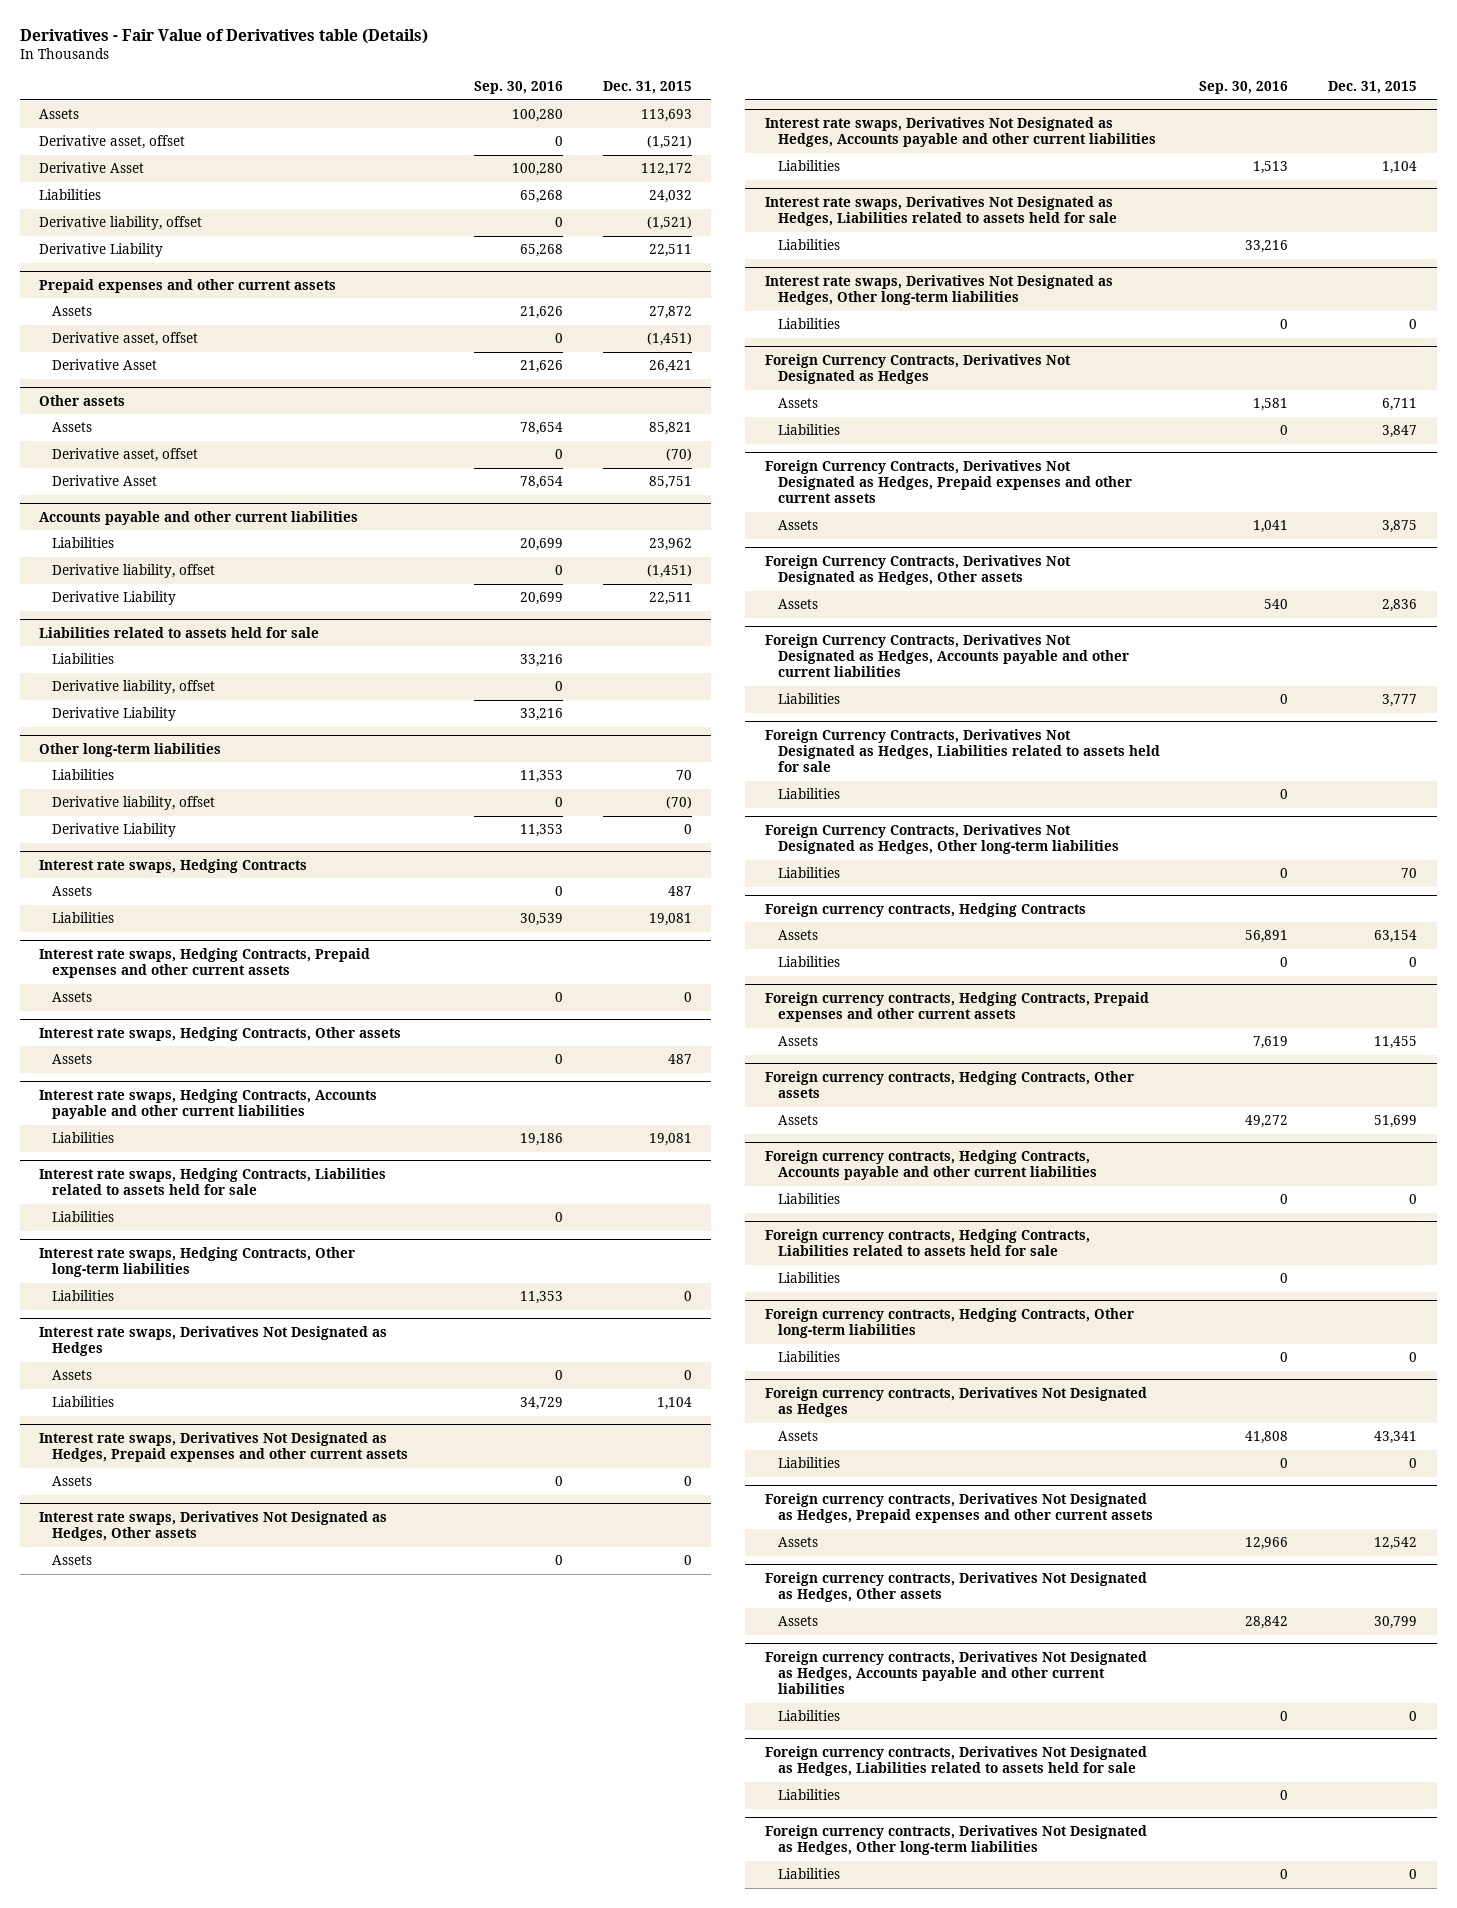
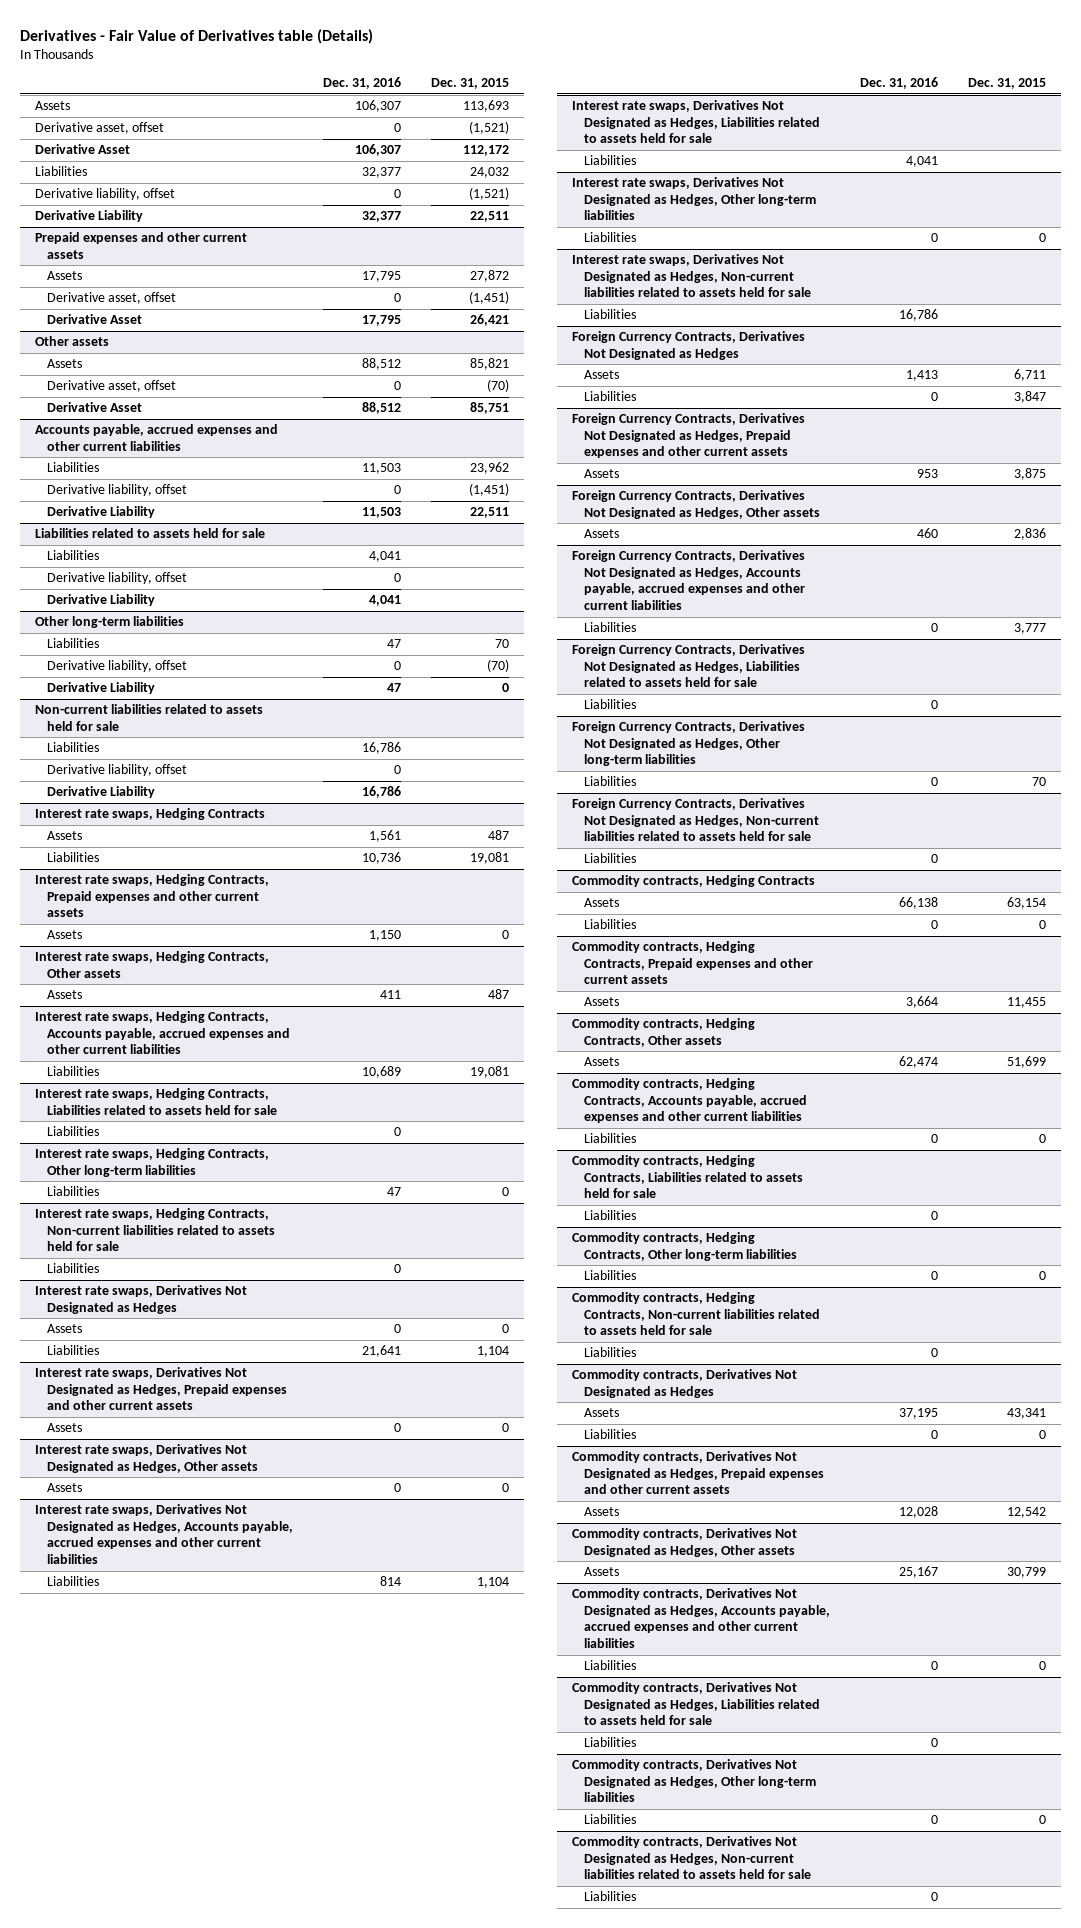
- | Sep. 30, 2016 | Dec. 31, 2015
+ | Dec. 31, 2016 | Dec. 31, 2015
- Accounts payable and other current liabilities
+ Accounts payable, accrued expenses and other current liabilities
+ Non-current liabilities related to assets held for sale
+ Liabilities | 16,786 |
+ Derivative liability, offset | 0 |
+ Derivative Liability | 16,786 |
- Interest rate swaps, Hedging Contracts, Accounts payable and other current liabilities
+ Interest rate swaps, Hedging Contracts, Accounts payable, accrued expenses and other current liabilities
+ Interest rate swaps, Hedging Contracts, Non-current liabilities related to assets held for sale
+ Liabilities | 0 |
- Interest rate swaps, Derivatives Not Designated as Hedges, Accounts payable and other current liabilities
+ Interest rate swaps, Derivatives Not Designated as Hedges, Accounts payable, accrued expenses and other current liabilities
+ Interest rate swaps, Derivatives Not Designated as Hedges, Non-current liabilities related to assets held for sale
+ Liabilities | 16,786 |
- Foreign Currency Contracts, Derivatives Not Designated as Hedges, Accounts payable and other current liabilities
+ Foreign Currency Contracts, Derivatives Not Designated as Hedges, Accounts payable, accrued expenses and other current liabilities
- Foreign currency contracts, Hedging Contracts
+ Foreign Currency Contracts, Derivatives Not Designated as Hedges, Non-current liabilities related to assets held for sale
+ Liabilities | 0 |
+ Commodity contracts, Hedging Contracts
- Foreign currency contracts, Hedging Contracts, Prepaid expenses and other current assets
+ Commodity contracts, Hedging Contracts, Prepaid expenses and other current assets
- Foreign currency contracts, Hedging Contracts, Other assets
+ Commodity contracts, Hedging Contracts, Other assets
- Foreign currency contracts, Hedging Contracts, Accounts payable and other current liabilities
+ Commodity contracts, Hedging Contracts, Accounts payable, accrued expenses and other current liabilities
- Foreign currency contracts, Hedging Contracts, Liabilities related to assets held for sale
+ Commodity contracts, Hedging Contracts, Liabilities related to assets held for sale
- Foreign currency contracts, Hedging Contracts, Other long-term liabilities
+ Commodity contracts, Hedging Contracts, Other long-term liabilities
- Foreign currency contracts, Derivatives Not Designated as Hedges
+ Commodity contracts, Hedging Contracts, Non-current liabilities related to assets held for sale
+ Liabilities | 0 |
+ Commodity contracts, Derivatives Not Designated as Hedges
- Foreign currency contracts, Derivatives Not Designated as Hedges, Prepaid expenses and other current assets
+ Commodity contracts, Derivatives Not Designated as Hedges, Prepaid expenses and other current assets
- Foreign currency contracts, Derivatives Not Designated as Hedges, Other assets
+ Commodity contracts, Derivatives Not Designated as Hedges, Other assets
- Foreign currency contracts, Derivatives Not Designated as Hedges, Accounts payable and other current liabilities
+ Commodity contracts, Derivatives Not Designated as Hedges, Accounts payable, accrued expenses and other current liabilities
- Foreign currency contracts, Derivatives Not Designated as Hedges, Liabilities related to assets held for sale
+ Commodity contracts, Derivatives Not Designated as Hedges, Liabilities related to assets held for sale
- Foreign currency contracts, Derivatives Not Designated as Hedges, Other long-term liabilities
+ Commodity contracts, Derivatives Not Designated as Hedges, Other long-term liabilities
+ Commodity contracts, Derivatives Not Designated as Hedges, Non-current liabilities related to assets held for sale
+ Liabilities | 0 |

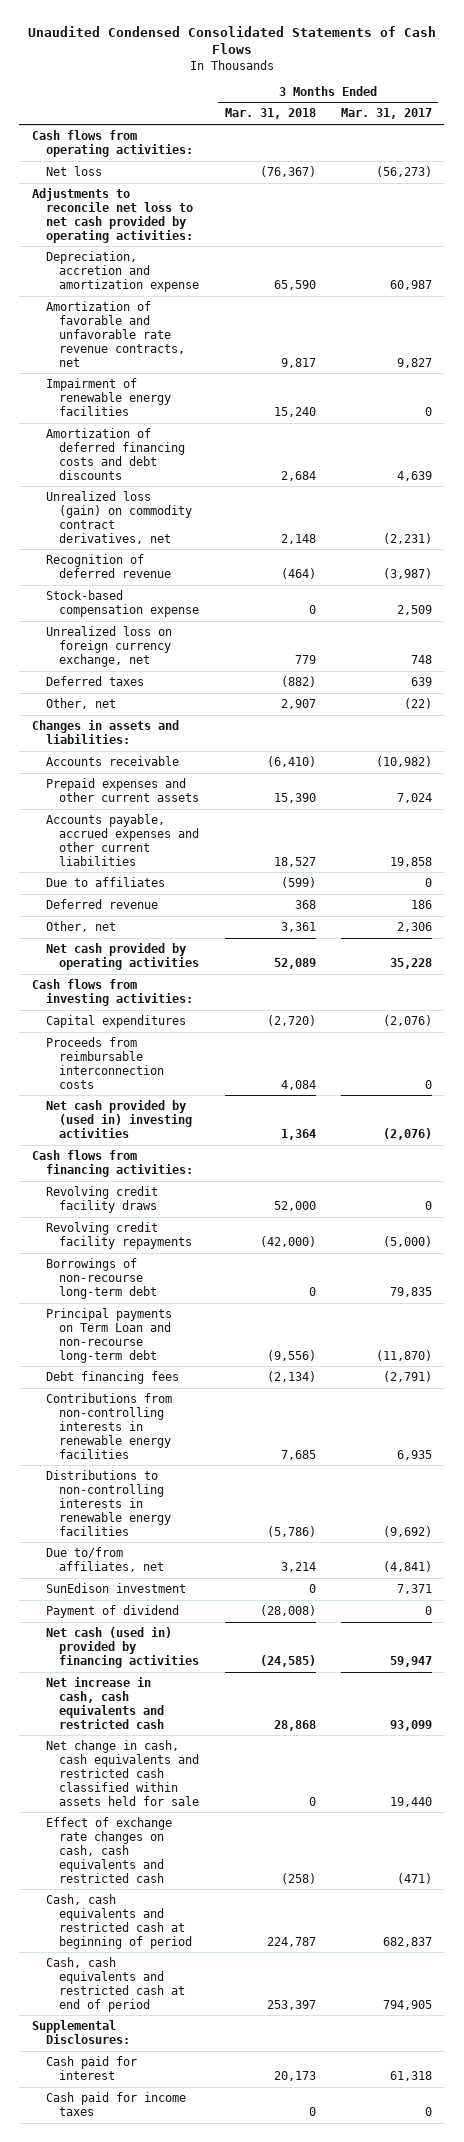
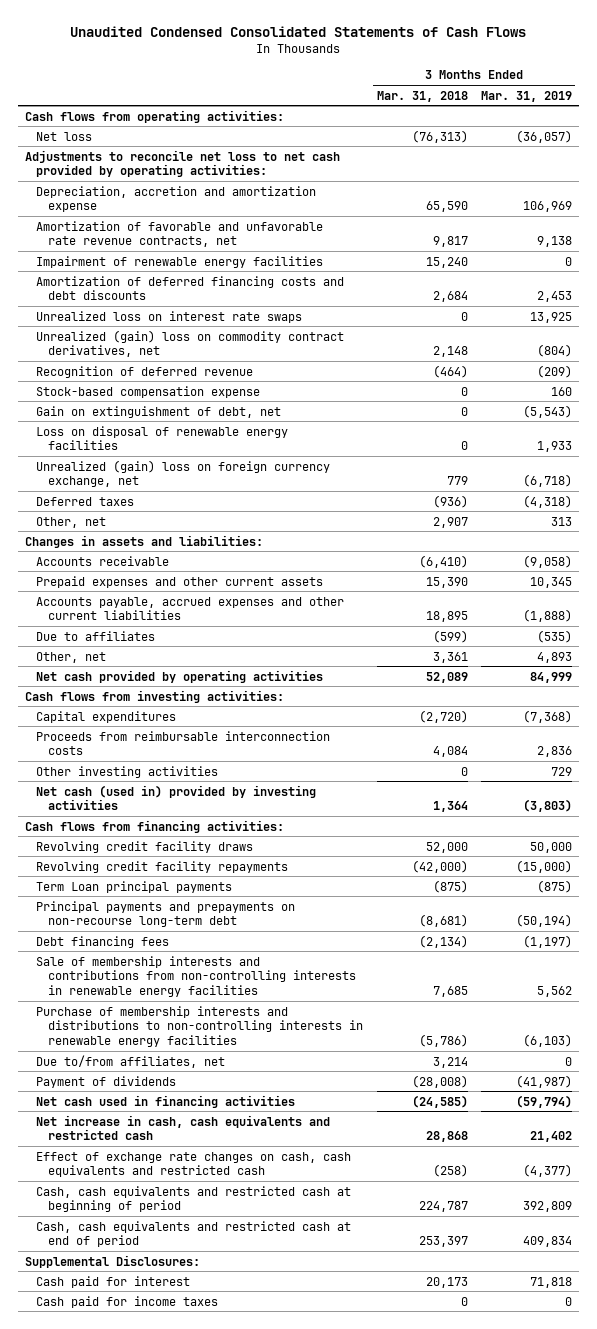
- | 3 Months Ended Mar. 31, 2018 | 3 Months Ended Mar. 31, 2017
+ | 3 Months Ended Mar. 31, 2018 | 3 Months Ended Mar. 31, 2019
- Net loss | (76,367) | (56,273)
+ Net loss | (76,313) | (36,057)
- Unrealized loss (gain) on commodity contract derivatives, net | 2,148 | (2,231)
+ Unrealized loss on interest rate swaps | 0 | 13,925
+ Unrealized (gain) loss on commodity contract derivatives, net | 2,148 | (804)
- Unrealized loss on foreign currency exchange, net | 779 | 748
- Deferred taxes | (882) | 639
+ Gain on extinguishment of debt, net | 0 | (5,543)
+ Loss on disposal of renewable energy facilities | 0 | 1,933
+ Unrealized (gain) loss on foreign currency exchange, net | 779 | (6,718)
+ Deferred taxes | (936) | (4,318)
- Accounts payable, accrued expenses and other current liabilities | 18,527 | 19,858
+ Accounts payable, accrued expenses and other current liabilities | 18,895 | (1,888)
- Deferred revenue | 368 | 186
- Net cash provided by (used in) investing activities | 1,364 | (2,076)
+ Other investing activities | 0 | 729
+ Net cash (used in) provided by investing activities | 1,364 | (3,803)
- Borrowings of non-recourse long-term debt | 0 | 79,835
- Principal payments on Term Loan and non-recourse long-term debt | (9,556) | (11,870)
+ Term Loan principal payments | (875) | (875)
+ Principal payments and prepayments on non-recourse long-term debt | (8,681) | (50,194)
- Contributions from non-controlling interests in renewable energy facilities | 7,685 | 6,935
- Distributions to non-controlling interests in renewable energy facilities | (5,786) | (9,692)
+ Sale of membership interests and contributions from non-controlling interests in renewable energy facilities | 7,685 | 5,562
+ Purchase of membership interests and distributions to non-controlling interests in renewable energy facilities | (5,786) | (6,103)
- SunEdison investment | 0 | 7,371
- Payment of dividend | (28,008) | 0
- Net cash (used in) provided by financing activities | (24,585) | 59,947
+ Payment of dividends | (28,008) | (41,987)
+ Net cash used in financing activities | (24,585) | (59,794)
- Net change in cash, cash equivalents and restricted cash classified within assets held for sale | 0 | 19,440

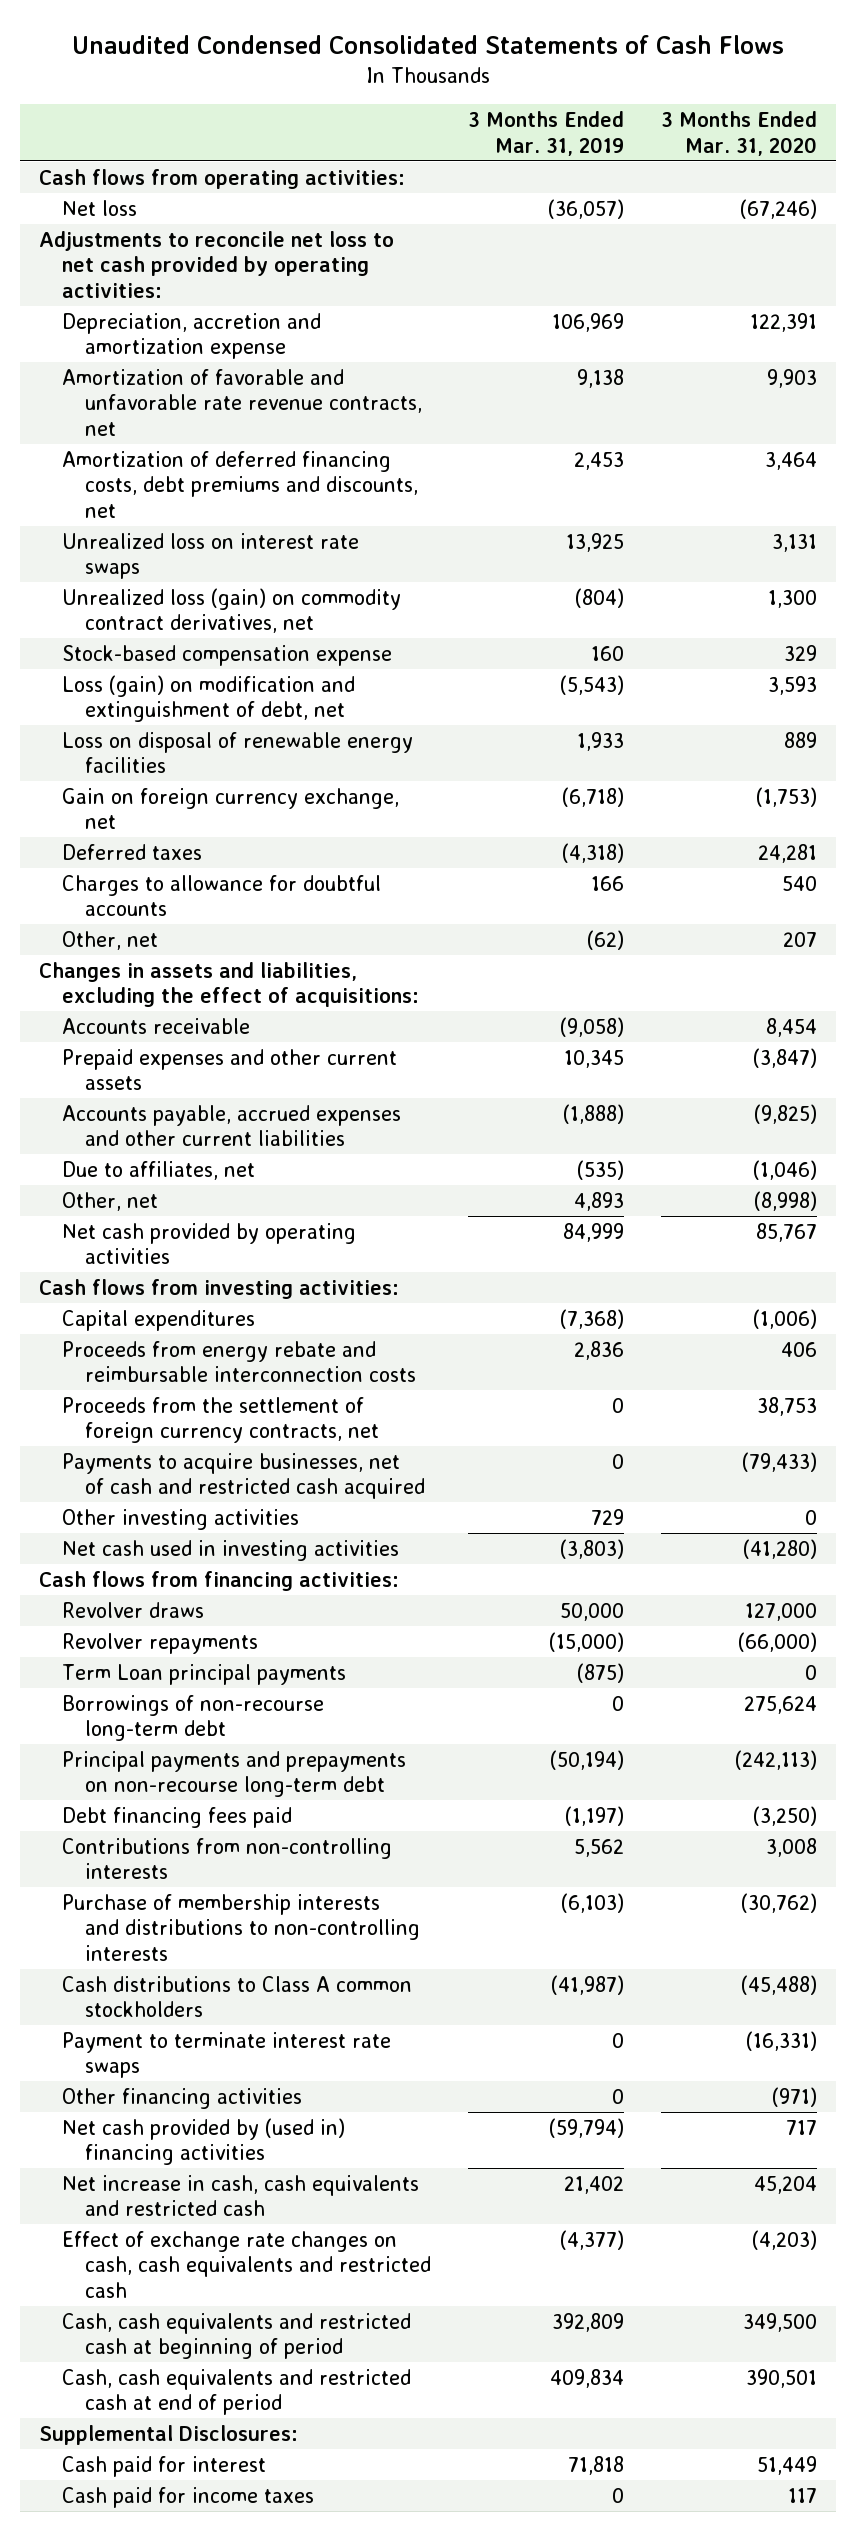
- | 3 Months Ended Mar. 31, 2018 | 3 Months Ended Mar. 31, 2019
+ | 3 Months Ended Mar. 31, 2019 | 3 Months Ended Mar. 31, 2020
- Impairment of renewable energy facilities | 15,240 | 0
- Amortization of deferred financing costs and debt discounts | 2,684 | 2,453
+ Amortization of deferred financing costs, debt premiums and discounts, net | 2,453 | 3,464
- Unrealized (gain) loss on commodity contract derivatives, net | 2,148 | (804)
- Recognition of deferred revenue | (464) | (209)
+ Unrealized loss (gain) on commodity contract derivatives, net | (804) | 1,300
- Gain on extinguishment of debt, net | 0 | (5,543)
+ Loss (gain) on modification and extinguishment of debt, net | (5,543) | 3,593
- Unrealized (gain) loss on foreign currency exchange, net | 779 | (6,718)
+ Gain on foreign currency exchange, net | (6,718) | (1,753)
- Other, net | 2,907 | 313
- Changes in assets and liabilities:
+ Charges to allowance for doubtful accounts | 166 | 540
+ Other, net | (62) | 207
+ Changes in assets and liabilities, excluding the effect of acquisitions:
- Due to affiliates | (599) | (535)
+ Due to affiliates, net | (535) | (1,046)
- Proceeds from reimbursable interconnection costs | 4,084 | 2,836
+ Proceeds from energy rebate and reimbursable interconnection costs | 2,836 | 406
+ Proceeds from the settlement of foreign currency contracts, net | 0 | 38,753
+ Payments to acquire businesses, net of cash and restricted cash acquired | 0 | (79,433)
- Net cash (used in) provided by investing activities | 1,364 | (3,803)
+ Net cash used in investing activities | (3,803) | (41,280)
- Revolving credit facility draws | 52,000 | 50,000
- Revolving credit facility repayments | (42,000) | (15,000)
+ Revolver draws | 50,000 | 127,000
+ Revolver repayments | (15,000) | (66,000)
+ Borrowings of non-recourse long-term debt | 0 | 275,624
- Debt financing fees | (2,134) | (1,197)
- Sale of membership interests and contributions from non-controlling interests in renewable energy facilities | 7,685 | 5,562
- Purchase of membership interests and distributions to non-controlling interests in renewable energy facilities | (5,786) | (6,103)
- Due to/from affiliates, net | 3,214 | 0
- Payment of dividends | (28,008) | (41,987)
- Net cash used in financing activities | (24,585) | (59,794)
+ Debt financing fees paid | (1,197) | (3,250)
+ Contributions from non-controlling interests | 5,562 | 3,008
+ Purchase of membership interests and distributions to non-controlling interests | (6,103) | (30,762)
+ Cash distributions to Class A common stockholders | (41,987) | (45,488)
+ Payment to terminate interest rate swaps | 0 | (16,331)
+ Other financing activities | 0 | (971)
+ Net cash provided by (used in) financing activities | (59,794) | 717

